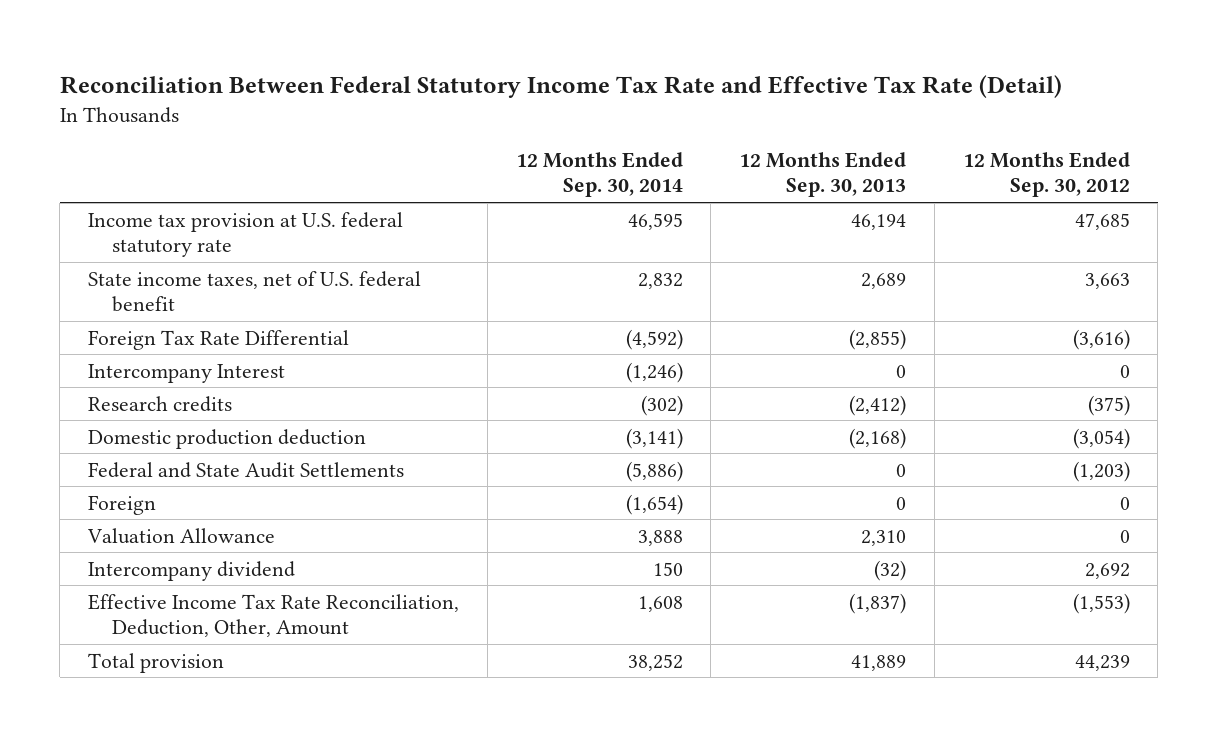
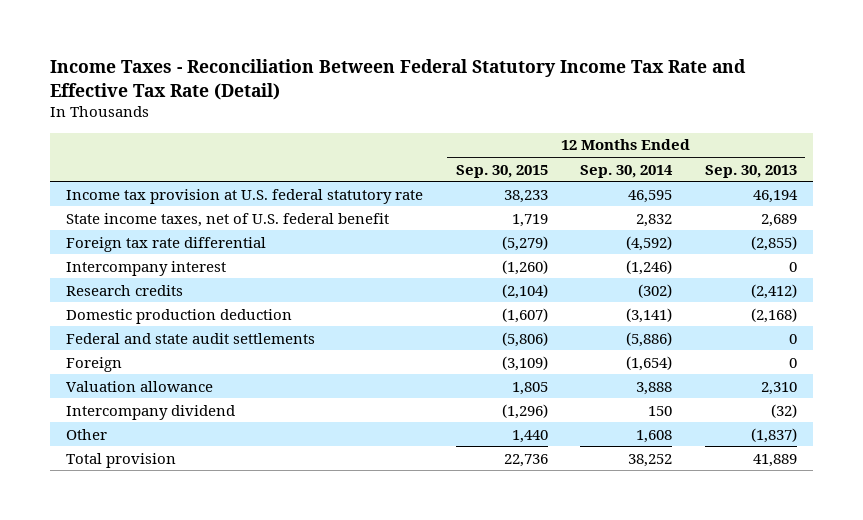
- Reconciliation Between Federal Statutory Income Tax Rate and Effective Tax Rate (Detail)
+ Income Taxes - Reconciliation Between Federal Statutory Income Tax Rate and Effective Tax Rate (Detail)
- | 12 Months Ended Sep. 30, 2014 | 12 Months Ended Sep. 30, 2013 | 12 Months Ended Sep. 30, 2012
+ | 12 Months Ended Sep. 30, 2015 | 12 Months Ended Sep. 30, 2014 | 12 Months Ended Sep. 30, 2013
- Foreign Tax Rate Differential | (4,592) | (2,855) | (3,616)
- Intercompany Interest | (1,246) | 0 | 0
+ Foreign tax rate differential | (5,279) | (4,592) | (2,855)
+ Intercompany interest | (1,260) | (1,246) | 0
- Federal and State Audit Settlements | (5,886) | 0 | (1,203)
+ Federal and state audit settlements | (5,806) | (5,886) | 0
- Valuation Allowance | 3,888 | 2,310 | 0
+ Valuation allowance | 1,805 | 3,888 | 2,310
- Effective Income Tax Rate Reconciliation, Deduction, Other, Amount | 1,608 | (1,837) | (1,553)
+ Other | 1,440 | 1,608 | (1,837)

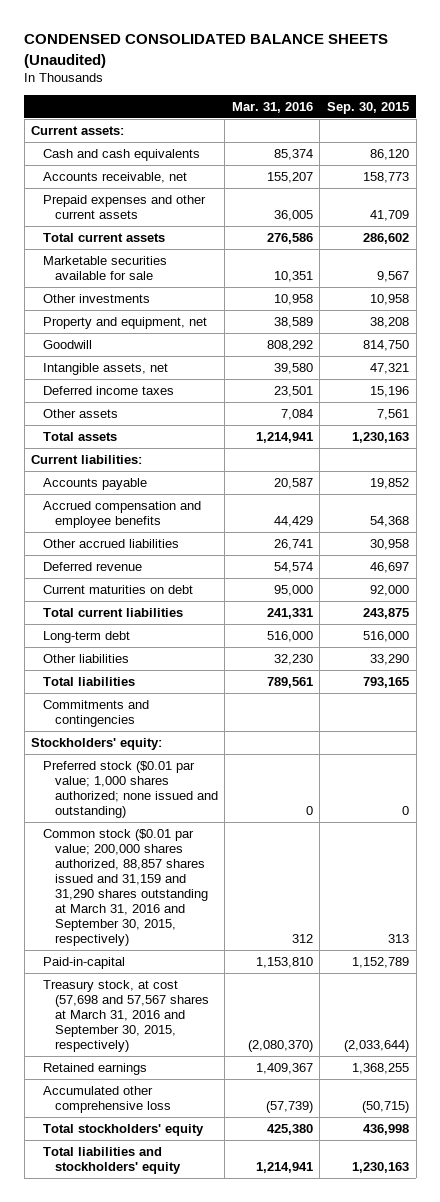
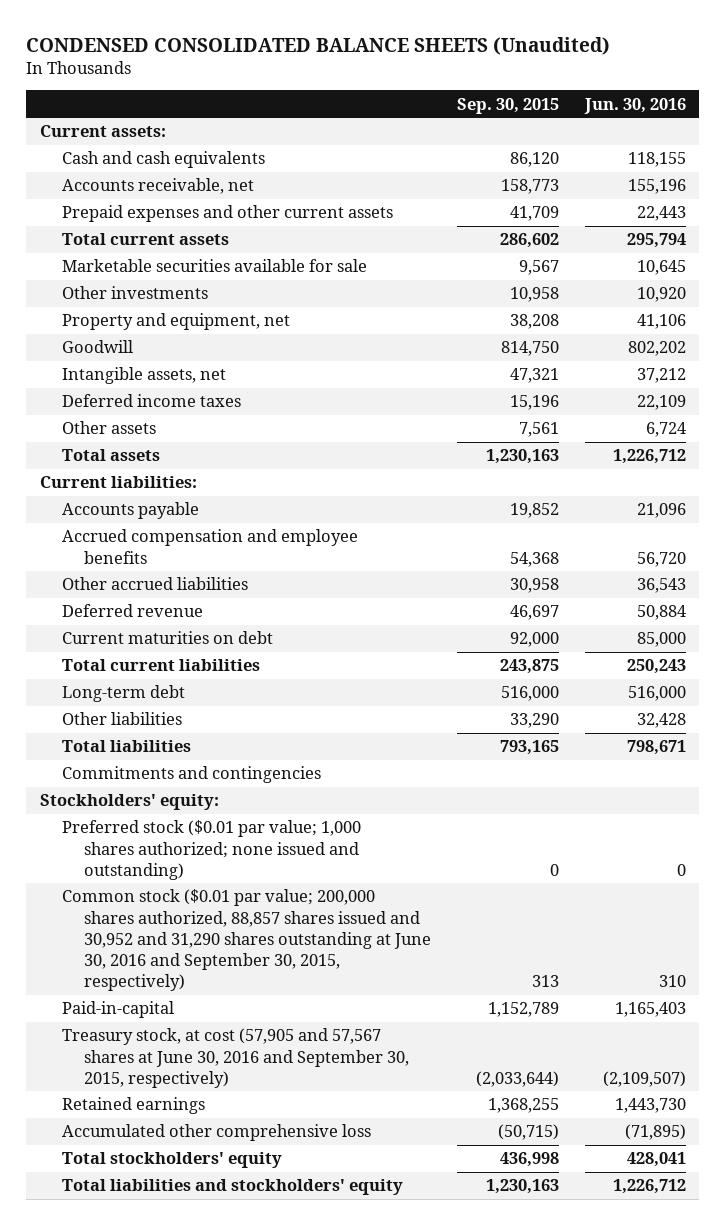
- | Mar. 31, 2016 | Sep. 30, 2015
+ | Sep. 30, 2015 | Jun. 30, 2016
- Common stock ($0.01 par value; 200,000 shares authorized, 88,857 shares issued and 31,159 and 31,290 shares outstanding at March 31, 2016 and September 30, 2015, respectively) | 312 | 313
+ Common stock ($0.01 par value; 200,000 shares authorized, 88,857 shares issued and 30,952 and 31,290 shares outstanding at June 30, 2016 and September 30, 2015, respectively) | 313 | 310
- Treasury stock, at cost (57,698 and 57,567 shares at March 31, 2016 and September 30, 2015, respectively) | (2,080,370) | (2,033,644)
+ Treasury stock, at cost (57,905 and 57,567 shares at June 30, 2016 and September 30, 2015, respectively) | (2,033,644) | (2,109,507)

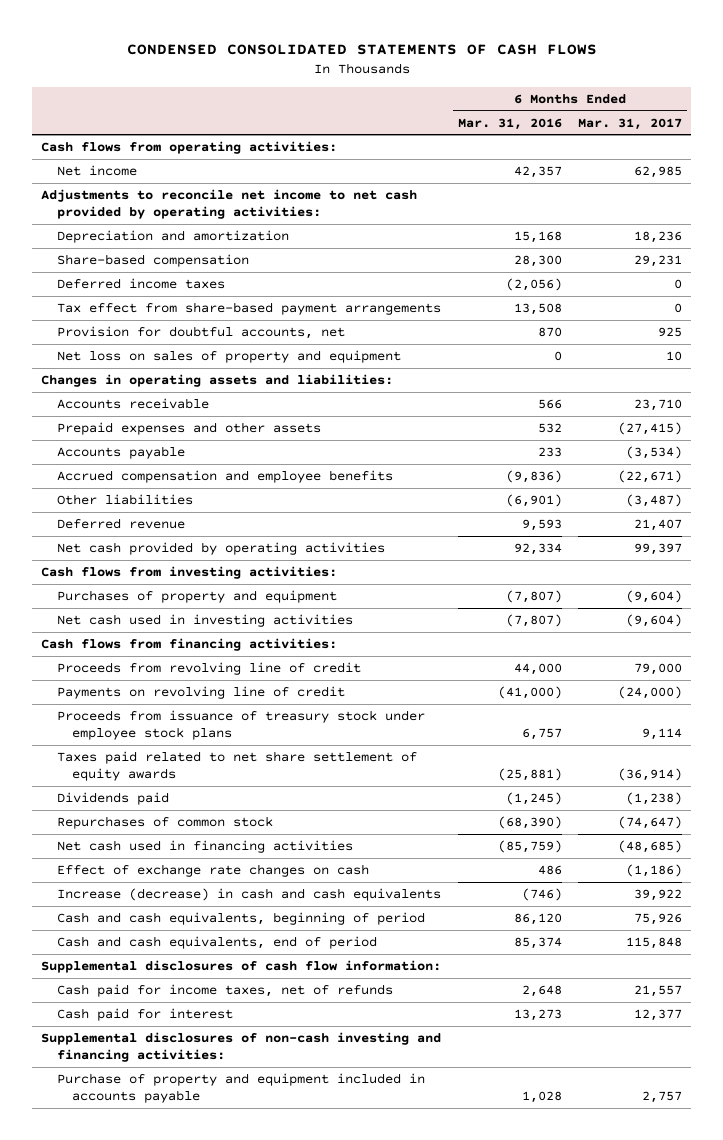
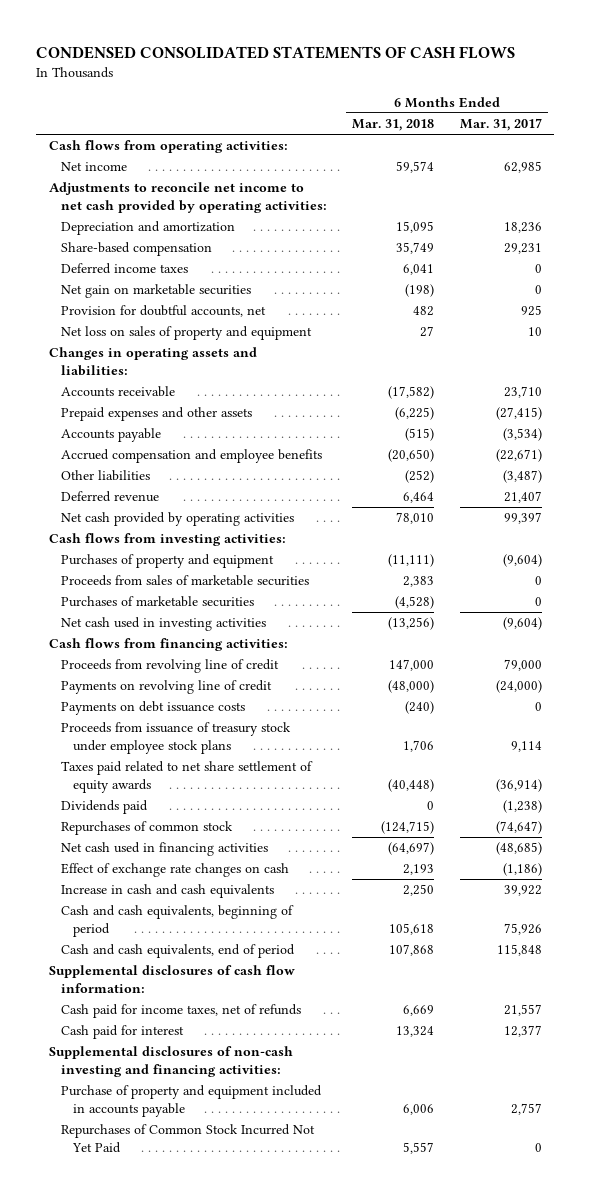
- | 6 Months Ended Mar. 31, 2016 | 6 Months Ended Mar. 31, 2017
+ | 6 Months Ended Mar. 31, 2018 | 6 Months Ended Mar. 31, 2017
- Tax effect from share-based payment arrangements | 13,508 | 0
+ Net gain on marketable securities | (198) | 0
+ Proceeds from sales of marketable securities | 2,383 | 0
+ Purchases of marketable securities | (4,528) | 0
+ Payments on debt issuance costs | (240) | 0
- Increase (decrease) in cash and cash equivalents | (746) | 39,922
+ Increase in cash and cash equivalents | 2,250 | 39,922
+ Repurchases of Common Stock Incurred Not Yet Paid | 5,557 | 0

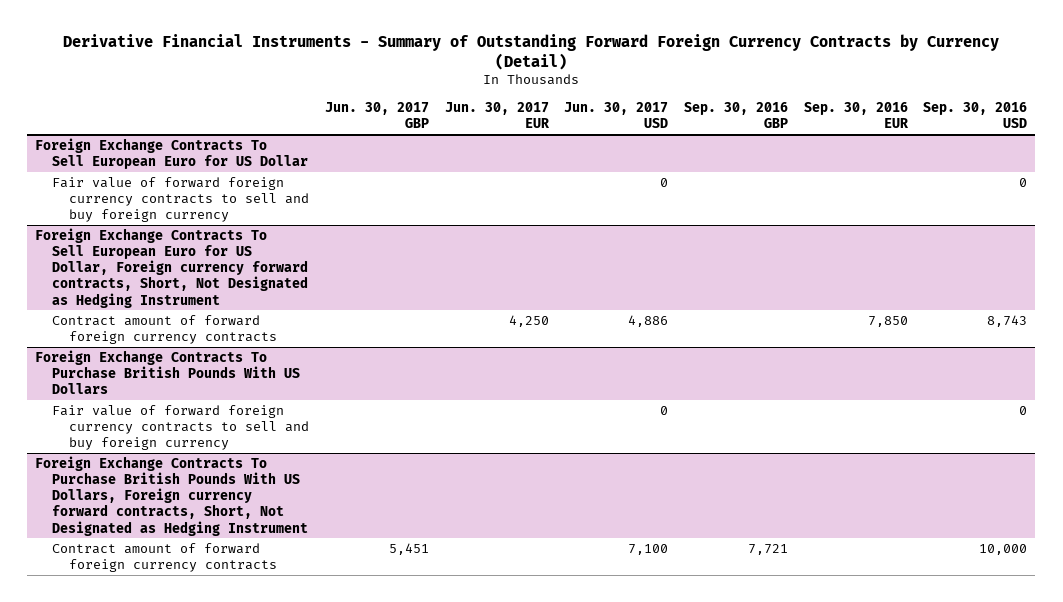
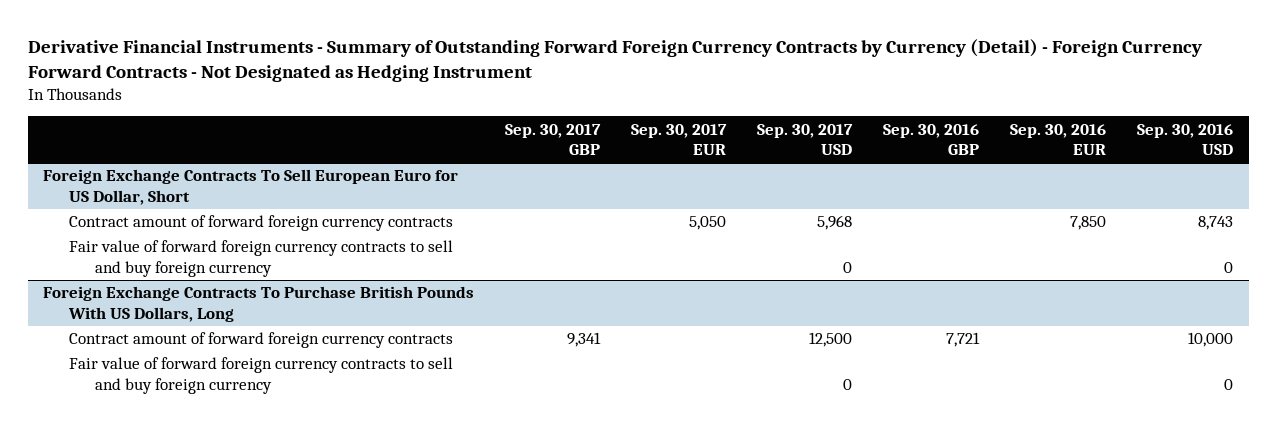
- Derivative Financial Instruments - Summary of Outstanding Forward Foreign Currency Contracts by Currency (Detail)
+ Derivative Financial Instruments - Summary of Outstanding Forward Foreign Currency Contracts by Currency (Detail) - Foreign Currency Forward Contracts - Not Designated as Hedging Instrument
- | Jun. 30, 2017 GBP | Jun. 30, 2017 EUR | Jun. 30, 2017 USD | Sep. 30, 2016 GBP | Sep. 30, 2016 EUR | Sep. 30, 2016 USD
+ | Sep. 30, 2017 GBP | Sep. 30, 2017 EUR | Sep. 30, 2017 USD | Sep. 30, 2016 GBP | Sep. 30, 2016 EUR | Sep. 30, 2016 USD
- Foreign Exchange Contracts To Sell European Euro for US Dollar
- Fair value of forward foreign currency contracts to sell and buy foreign currency | | | 0 | | | 0
- Foreign Exchange Contracts To Sell European Euro for US Dollar, Foreign currency forward contracts, Short, Not Designated as Hedging Instrument
+ Foreign Exchange Contracts To Sell European Euro for US Dollar, Short
- Foreign Exchange Contracts To Purchase British Pounds With US Dollars
- Foreign Exchange Contracts To Purchase British Pounds With US Dollars, Foreign currency forward contracts, Short, Not Designated as Hedging Instrument
+ Foreign Exchange Contracts To Purchase British Pounds With US Dollars, Long
+ Fair value of forward foreign currency contracts to sell and buy foreign currency | | | 0 | | | 0

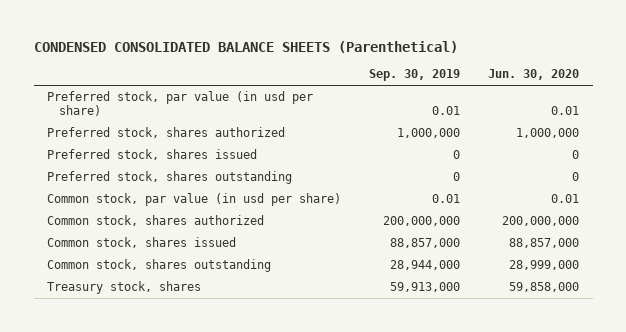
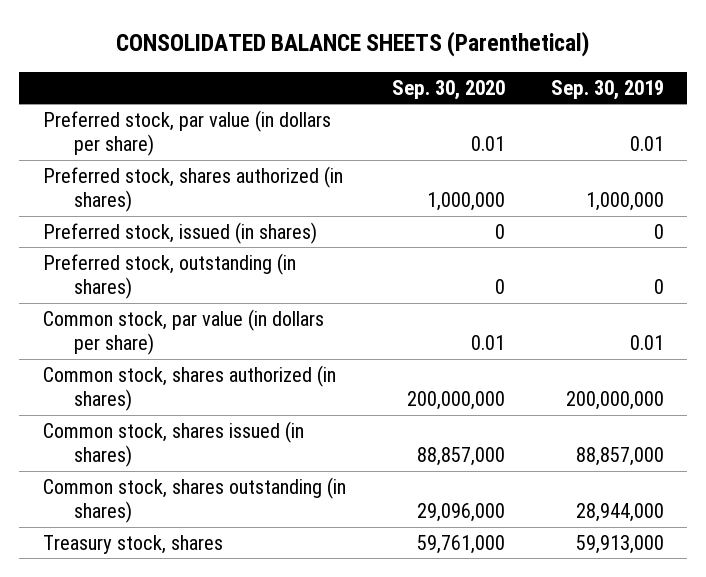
- CONDENSED CONSOLIDATED BALANCE SHEETS (Parenthetical)
+ CONSOLIDATED BALANCE SHEETS (Parenthetical)
- | Sep. 30, 2019 | Jun. 30, 2020
+ | Sep. 30, 2020 | Sep. 30, 2019
- Preferred stock, par value (in usd per share) | 0.01 | 0.01
- Preferred stock, shares authorized | 1,000,000 | 1,000,000
- Preferred stock, shares issued | 0 | 0
- Preferred stock, shares outstanding | 0 | 0
- Common stock, par value (in usd per share) | 0.01 | 0.01
- Common stock, shares authorized | 200,000,000 | 200,000,000
- Common stock, shares issued | 88,857,000 | 88,857,000
- Common stock, shares outstanding | 28,944,000 | 28,999,000
+ Preferred stock, par value (in dollars per share) | 0.01 | 0.01
+ Preferred stock, shares authorized (in shares) | 1,000,000 | 1,000,000
+ Preferred stock, issued (in shares) | 0 | 0
+ Preferred stock, outstanding (in shares) | 0 | 0
+ Common stock, par value (in dollars per share) | 0.01 | 0.01
+ Common stock, shares authorized (in shares) | 200,000,000 | 200,000,000
+ Common stock, shares issued (in shares) | 88,857,000 | 88,857,000
+ Common stock, shares outstanding (in shares) | 29,096,000 | 28,944,000

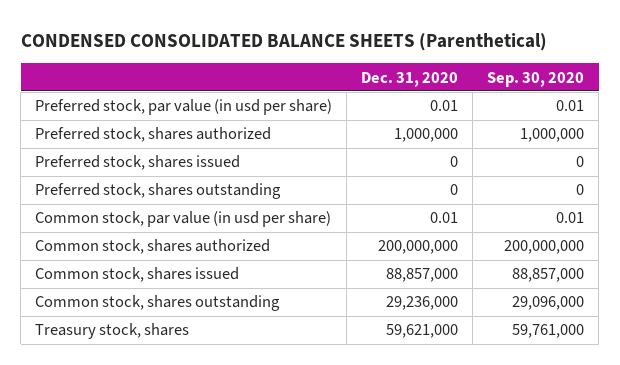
- CONSOLIDATED BALANCE SHEETS (Parenthetical)
+ CONDENSED CONSOLIDATED BALANCE SHEETS (Parenthetical)
- | Sep. 30, 2020 | Sep. 30, 2019
+ | Dec. 31, 2020 | Sep. 30, 2020
- Preferred stock, par value (in dollars per share) | 0.01 | 0.01
- Preferred stock, shares authorized (in shares) | 1,000,000 | 1,000,000
- Preferred stock, issued (in shares) | 0 | 0
- Preferred stock, outstanding (in shares) | 0 | 0
- Common stock, par value (in dollars per share) | 0.01 | 0.01
- Common stock, shares authorized (in shares) | 200,000,000 | 200,000,000
- Common stock, shares issued (in shares) | 88,857,000 | 88,857,000
- Common stock, shares outstanding (in shares) | 29,096,000 | 28,944,000
+ Preferred stock, par value (in usd per share) | 0.01 | 0.01
+ Preferred stock, shares authorized | 1,000,000 | 1,000,000
+ Preferred stock, shares issued | 0 | 0
+ Preferred stock, shares outstanding | 0 | 0
+ Common stock, par value (in usd per share) | 0.01 | 0.01
+ Common stock, shares authorized | 200,000,000 | 200,000,000
+ Common stock, shares issued | 88,857,000 | 88,857,000
+ Common stock, shares outstanding | 29,236,000 | 29,096,000

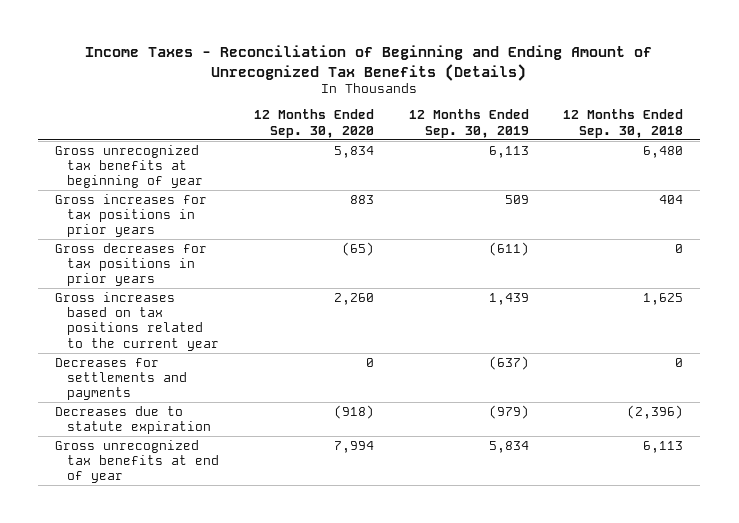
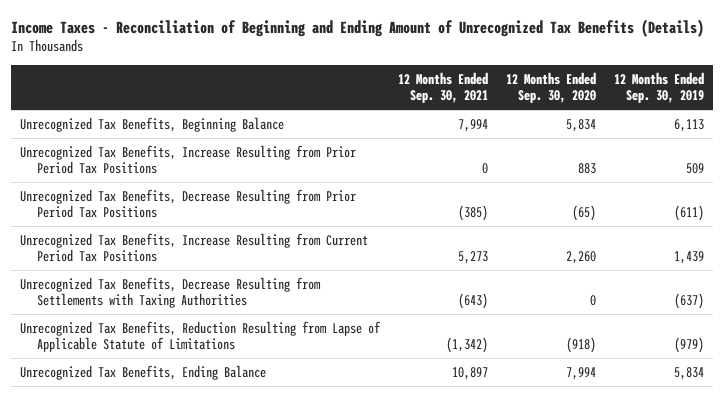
- | 12 Months Ended Sep. 30, 2020 | 12 Months Ended Sep. 30, 2019 | 12 Months Ended Sep. 30, 2018
+ | 12 Months Ended Sep. 30, 2021 | 12 Months Ended Sep. 30, 2020 | 12 Months Ended Sep. 30, 2019
- Gross unrecognized tax benefits at beginning of year | 5,834 | 6,113 | 6,480
- Gross increases for tax positions in prior years | 883 | 509 | 404
- Gross decreases for tax positions in prior years | (65) | (611) | 0
- Gross increases based on tax positions related to the current year | 2,260 | 1,439 | 1,625
- Decreases for settlements and payments | 0 | (637) | 0
- Decreases due to statute expiration | (918) | (979) | (2,396)
- Gross unrecognized tax benefits at end of year | 7,994 | 5,834 | 6,113
+ Unrecognized Tax Benefits, Beginning Balance | 7,994 | 5,834 | 6,113
+ Unrecognized Tax Benefits, Increase Resulting from Prior Period Tax Positions | 0 | 883 | 509
+ Unrecognized Tax Benefits, Decrease Resulting from Prior Period Tax Positions | (385) | (65) | (611)
+ Unrecognized Tax Benefits, Increase Resulting from Current Period Tax Positions | 5,273 | 2,260 | 1,439
+ Unrecognized Tax Benefits, Decrease Resulting from Settlements with Taxing Authorities | (643) | 0 | (637)
+ Unrecognized Tax Benefits, Reduction Resulting from Lapse of Applicable Statute of Limitations | (1,342) | (918) | (979)
+ Unrecognized Tax Benefits, Ending Balance | 10,897 | 7,994 | 5,834

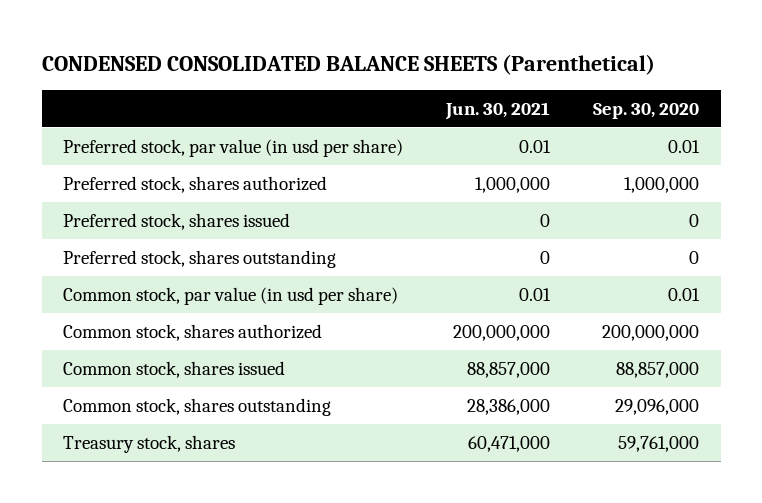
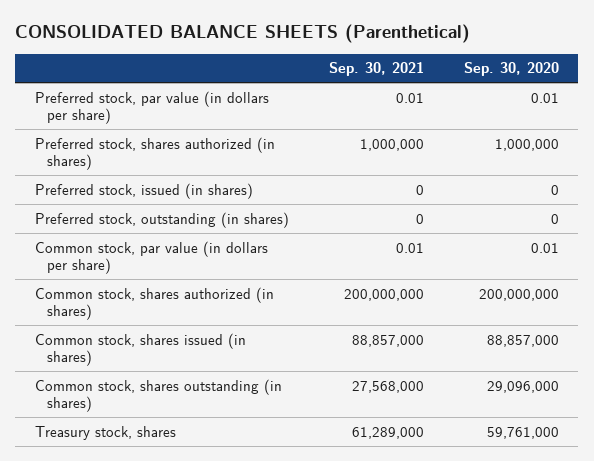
- CONDENSED CONSOLIDATED BALANCE SHEETS (Parenthetical)
+ CONSOLIDATED BALANCE SHEETS (Parenthetical)
- | Jun. 30, 2021 | Sep. 30, 2020
+ | Sep. 30, 2021 | Sep. 30, 2020
- Preferred stock, par value (in usd per share) | 0.01 | 0.01
- Preferred stock, shares authorized | 1,000,000 | 1,000,000
- Preferred stock, shares issued | 0 | 0
- Preferred stock, shares outstanding | 0 | 0
- Common stock, par value (in usd per share) | 0.01 | 0.01
- Common stock, shares authorized | 200,000,000 | 200,000,000
- Common stock, shares issued | 88,857,000 | 88,857,000
- Common stock, shares outstanding | 28,386,000 | 29,096,000
+ Preferred stock, par value (in dollars per share) | 0.01 | 0.01
+ Preferred stock, shares authorized (in shares) | 1,000,000 | 1,000,000
+ Preferred stock, issued (in shares) | 0 | 0
+ Preferred stock, outstanding (in shares) | 0 | 0
+ Common stock, par value (in dollars per share) | 0.01 | 0.01
+ Common stock, shares authorized (in shares) | 200,000,000 | 200,000,000
+ Common stock, shares issued (in shares) | 88,857,000 | 88,857,000
+ Common stock, shares outstanding (in shares) | 27,568,000 | 29,096,000

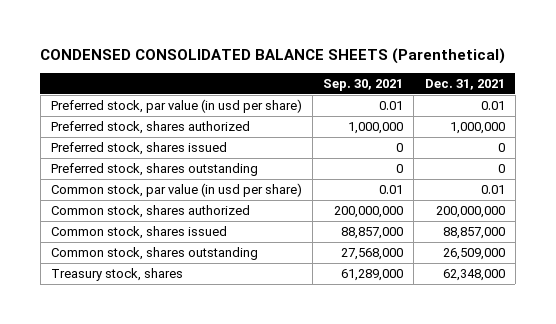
- CONSOLIDATED BALANCE SHEETS (Parenthetical)
+ CONDENSED CONSOLIDATED BALANCE SHEETS (Parenthetical)
- | Sep. 30, 2021 | Sep. 30, 2020
+ | Sep. 30, 2021 | Dec. 31, 2021
- Preferred stock, par value (in dollars per share) | 0.01 | 0.01
- Preferred stock, shares authorized (in shares) | 1,000,000 | 1,000,000
- Preferred stock, issued (in shares) | 0 | 0
- Preferred stock, outstanding (in shares) | 0 | 0
- Common stock, par value (in dollars per share) | 0.01 | 0.01
- Common stock, shares authorized (in shares) | 200,000,000 | 200,000,000
- Common stock, shares issued (in shares) | 88,857,000 | 88,857,000
- Common stock, shares outstanding (in shares) | 27,568,000 | 29,096,000
+ Preferred stock, par value (in usd per share) | 0.01 | 0.01
+ Preferred stock, shares authorized | 1,000,000 | 1,000,000
+ Preferred stock, shares issued | 0 | 0
+ Preferred stock, shares outstanding | 0 | 0
+ Common stock, par value (in usd per share) | 0.01 | 0.01
+ Common stock, shares authorized | 200,000,000 | 200,000,000
+ Common stock, shares issued | 88,857,000 | 88,857,000
+ Common stock, shares outstanding | 27,568,000 | 26,509,000

